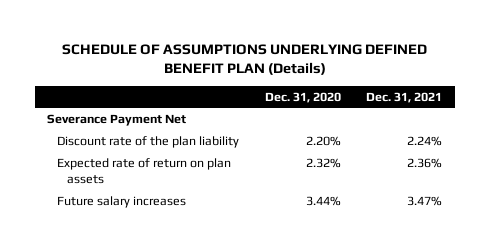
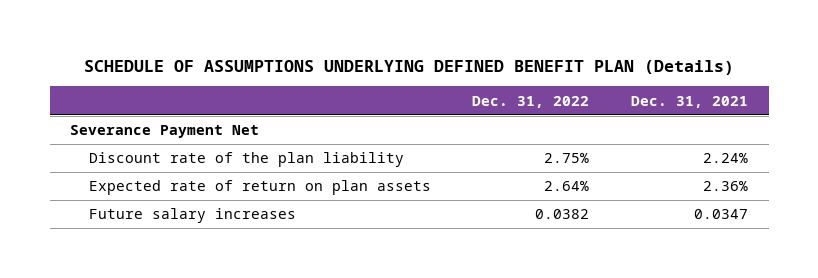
- | Dec. 31, 2020 | Dec. 31, 2021
+ | Dec. 31, 2022 | Dec. 31, 2021
- Future salary increases | 3.44% | 3.47%
+ Future salary increases | 0.0382 | 0.0347

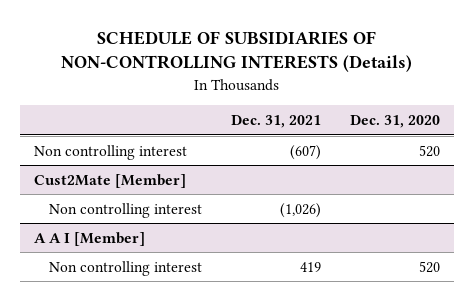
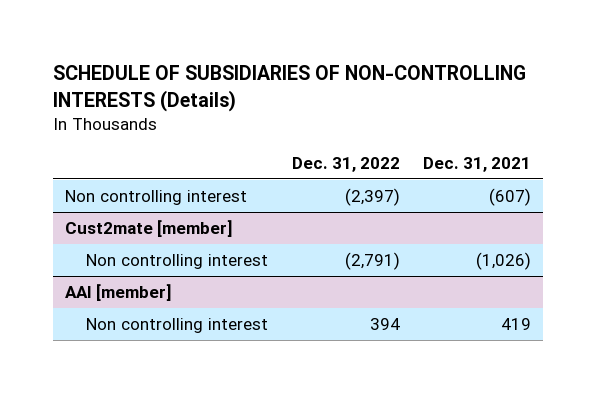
- | Dec. 31, 2021 | Dec. 31, 2020
+ | Dec. 31, 2022 | Dec. 31, 2021
- Cust2Mate [Member]
+ Cust2mate [member]
- A A I [Member]
+ AAI [member]

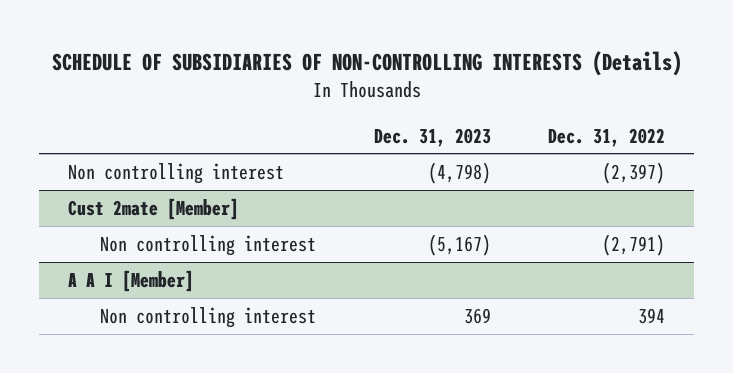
- | Dec. 31, 2022 | Dec. 31, 2021
+ | Dec. 31, 2023 | Dec. 31, 2022
- Cust2mate [member]
+ Cust 2mate [Member]
- AAI [member]
+ A A I [Member]

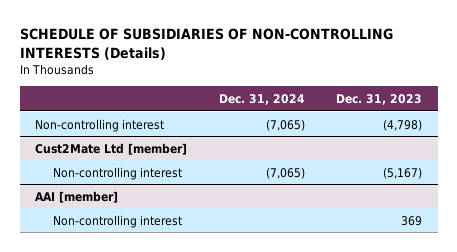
- | Dec. 31, 2023 | Dec. 31, 2022
+ | Dec. 31, 2024 | Dec. 31, 2023
- Non controlling interest | (4,798) | (2,397)
- Cust 2mate [Member]
- Non controlling interest | (5,167) | (2,791)
- A A I [Member]
- Non controlling interest | 369 | 394
+ Non-controlling interest | (7,065) | (4,798)
+ Cust2Mate Ltd [member]
+ Non-controlling interest | (7,065) | (5,167)
+ AAI [member]
+ Non-controlling interest | | 369

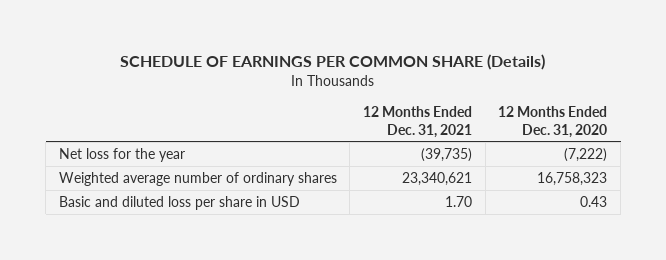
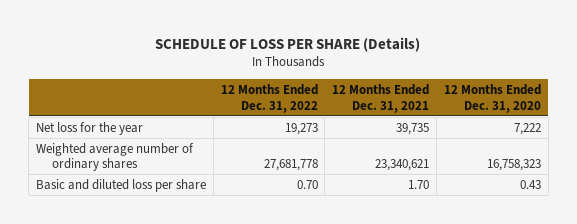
- SCHEDULE OF EARNINGS PER COMMON SHARE (Details)
+ SCHEDULE OF LOSS PER SHARE (Details)
- | 12 Months Ended Dec. 31, 2021 | 12 Months Ended Dec. 31, 2020
+ | 12 Months Ended Dec. 31, 2022 | 12 Months Ended Dec. 31, 2021 | 12 Months Ended Dec. 31, 2020
- Net loss for the year | (39,735) | (7,222)
+ Net loss for the year | 19,273 | 39,735 | 7,222
- Basic and diluted loss per share in USD | 1.70 | 0.43
+ Basic and diluted loss per share | 0.70 | 1.70 | 0.43

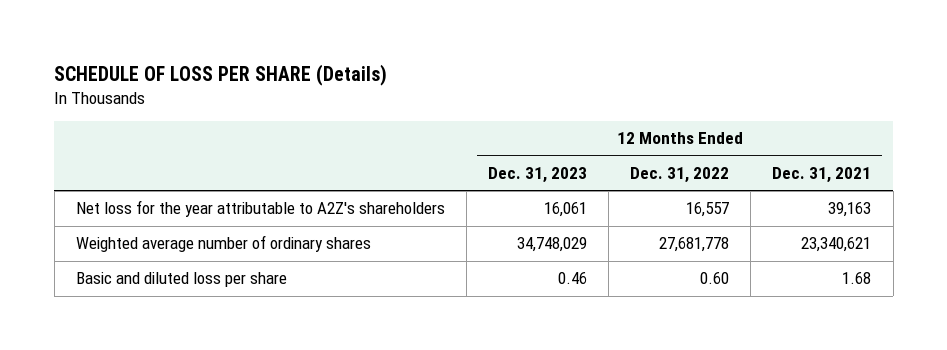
- | 12 Months Ended Dec. 31, 2022 | 12 Months Ended Dec. 31, 2021 | 12 Months Ended Dec. 31, 2020
+ | 12 Months Ended Dec. 31, 2023 | 12 Months Ended Dec. 31, 2022 | 12 Months Ended Dec. 31, 2021
- Net loss for the year | 19,273 | 39,735 | 7,222
+ Net loss for the year attributable to A2Z's shareholders | 16,061 | 16,557 | 39,163
- Basic and diluted loss per share | 0.70 | 1.70 | 0.43
+ Basic and diluted loss per share | 0.46 | 0.60 | 1.68

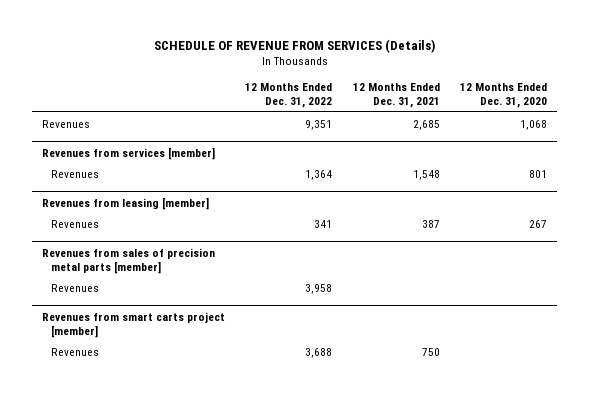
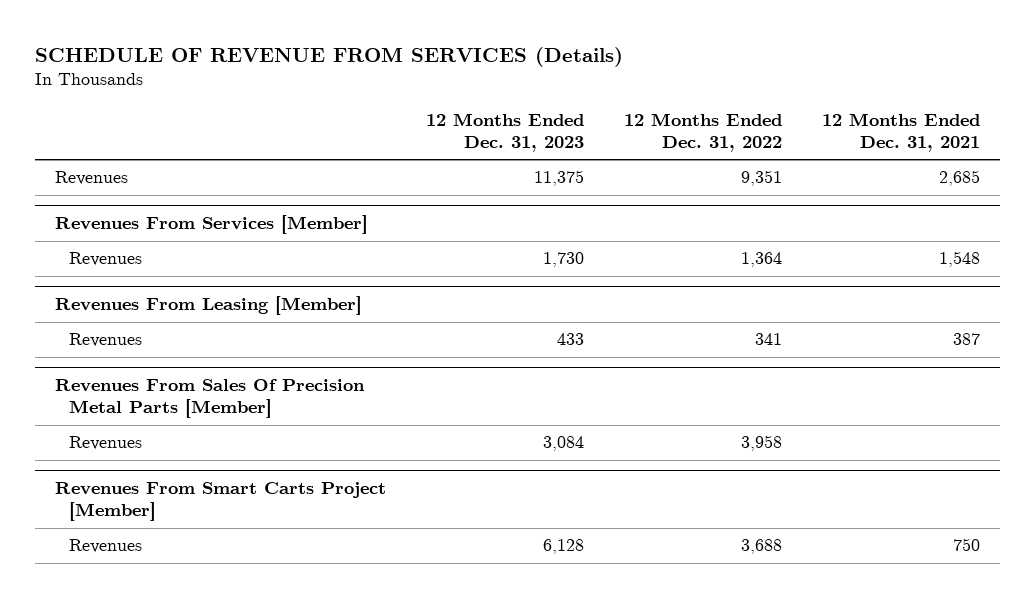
- | 12 Months Ended Dec. 31, 2022 | 12 Months Ended Dec. 31, 2021 | 12 Months Ended Dec. 31, 2020
+ | 12 Months Ended Dec. 31, 2023 | 12 Months Ended Dec. 31, 2022 | 12 Months Ended Dec. 31, 2021
- Revenues from services [member]
+ Revenues From Services [Member]
- Revenues from leasing [member]
+ Revenues From Leasing [Member]
- Revenues from sales of precision metal parts [member]
+ Revenues From Sales Of Precision Metal Parts [Member]
- Revenues from smart carts project [member]
+ Revenues From Smart Carts Project [Member]

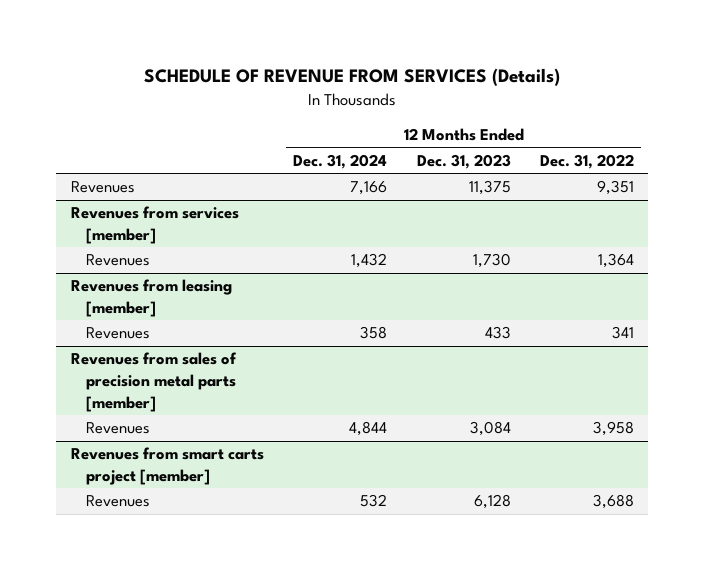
- | 12 Months Ended Dec. 31, 2023 | 12 Months Ended Dec. 31, 2022 | 12 Months Ended Dec. 31, 2021
+ | 12 Months Ended Dec. 31, 2024 | 12 Months Ended Dec. 31, 2023 | 12 Months Ended Dec. 31, 2022
- Revenues From Services [Member]
+ Revenues from services [member]
- Revenues From Leasing [Member]
+ Revenues from leasing [member]
- Revenues From Sales Of Precision Metal Parts [Member]
+ Revenues from sales of precision metal parts [member]
- Revenues From Smart Carts Project [Member]
+ Revenues from smart carts project [member]

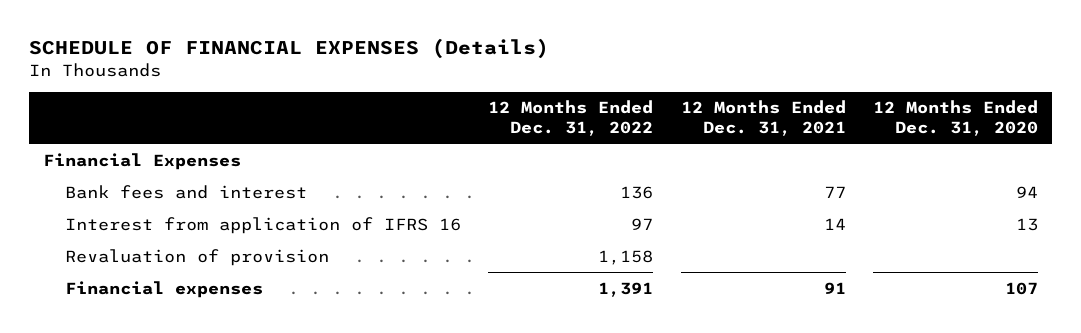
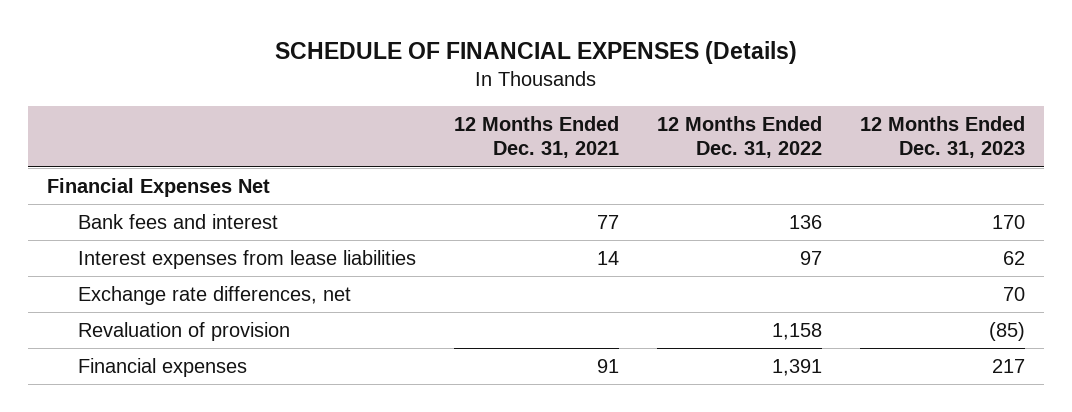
- | 12 Months Ended Dec. 31, 2022 | 12 Months Ended Dec. 31, 2021 | 12 Months Ended Dec. 31, 2020
+ | 12 Months Ended Dec. 31, 2021 | 12 Months Ended Dec. 31, 2022 | 12 Months Ended Dec. 31, 2023
- Financial Expenses
+ Financial Expenses Net
- Interest from application of IFRS 16 | 97 | 14 | 13
+ Interest expenses from lease liabilities | 14 | 97 | 62
+ Exchange rate differences, net | | | 70

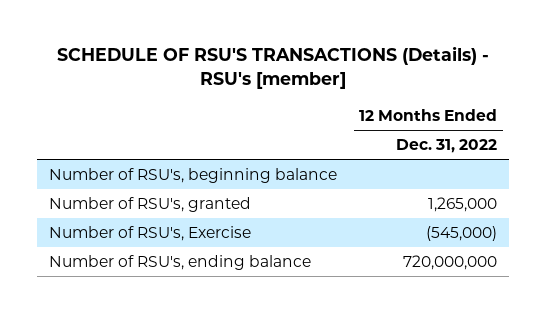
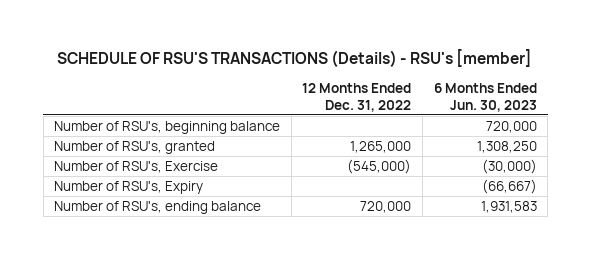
- | 12 Months Ended Dec. 31, 2022
+ | 12 Months Ended Dec. 31, 2022 | 6 Months Ended Jun. 30, 2023
- Number of RSU's, ending balance | 720,000,000
+ Number of RSU's, Expiry | | (66,667)
+ Number of RSU's, ending balance | 720,000 | 1,931,583

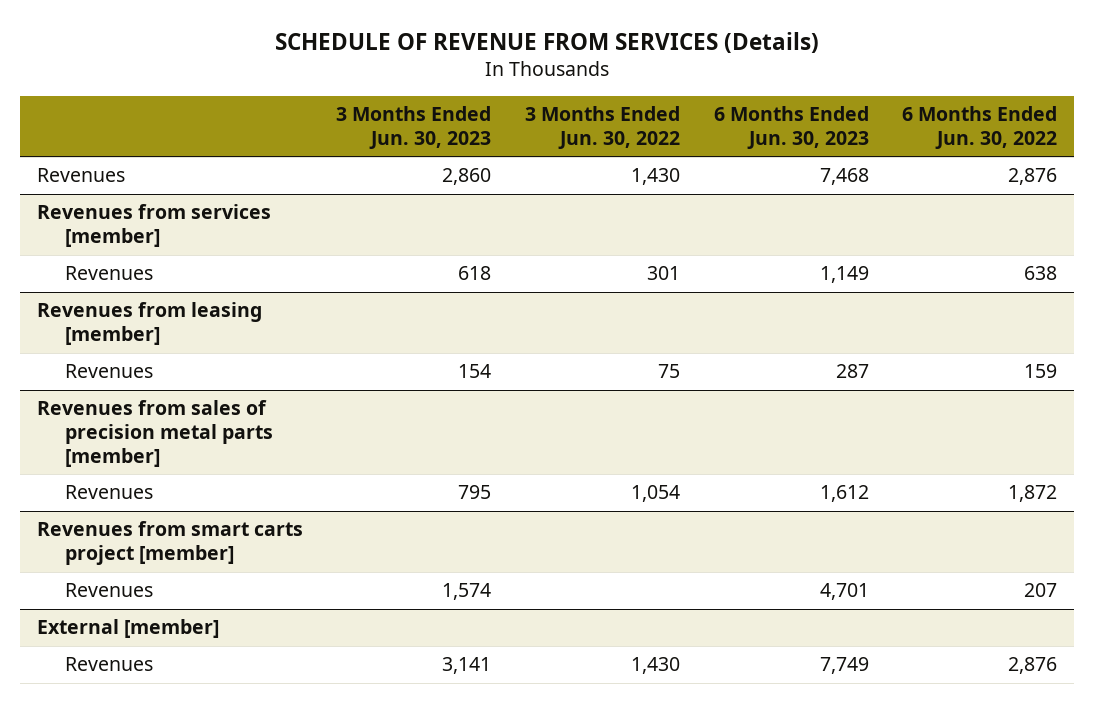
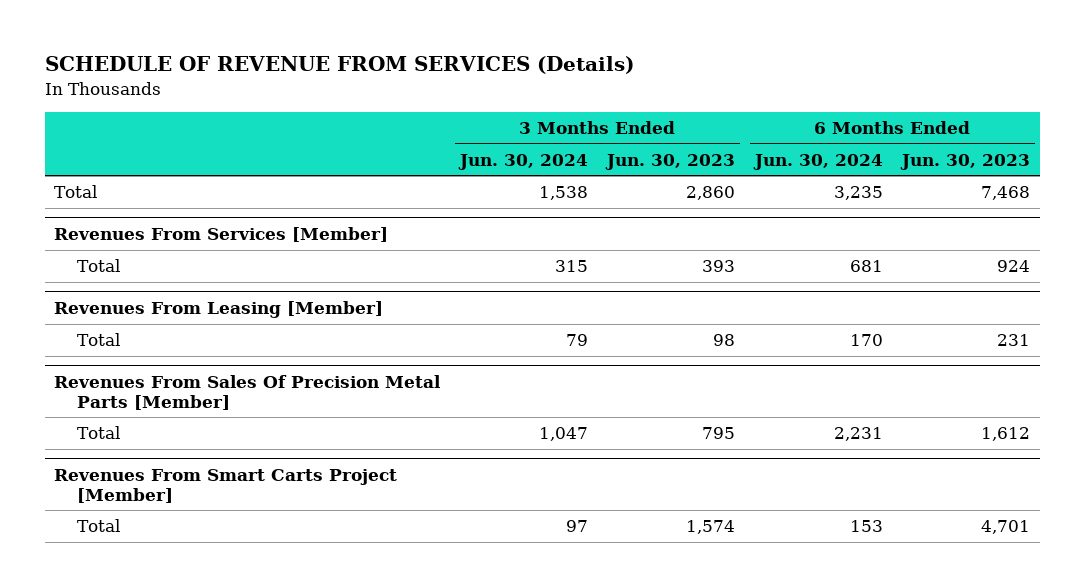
- | 3 Months Ended Jun. 30, 2023 | 3 Months Ended Jun. 30, 2022 | 6 Months Ended Jun. 30, 2023 | 6 Months Ended Jun. 30, 2022
+ | 3 Months Ended Jun. 30, 2024 | 3 Months Ended Jun. 30, 2023 | 6 Months Ended Jun. 30, 2024 | 6 Months Ended Jun. 30, 2023
- Revenues | 2,860 | 1,430 | 7,468 | 2,876
- Revenues from services [member]
- Revenues | 618 | 301 | 1,149 | 638
- Revenues from leasing [member]
- Revenues | 154 | 75 | 287 | 159
- Revenues from sales of precision metal parts [member]
- Revenues | 795 | 1,054 | 1,612 | 1,872
- Revenues from smart carts project [member]
- Revenues | 1,574 | | 4,701 | 207
- External [member]
- Revenues | 3,141 | 1,430 | 7,749 | 2,876
+ Total | 1,538 | 2,860 | 3,235 | 7,468
+ Revenues From Services [Member]
+ Total | 315 | 393 | 681 | 924
+ Revenues From Leasing [Member]
+ Total | 79 | 98 | 170 | 231
+ Revenues From Sales Of Precision Metal Parts [Member]
+ Total | 1,047 | 795 | 2,231 | 1,612
+ Revenues From Smart Carts Project [Member]
+ Total | 97 | 1,574 | 153 | 4,701

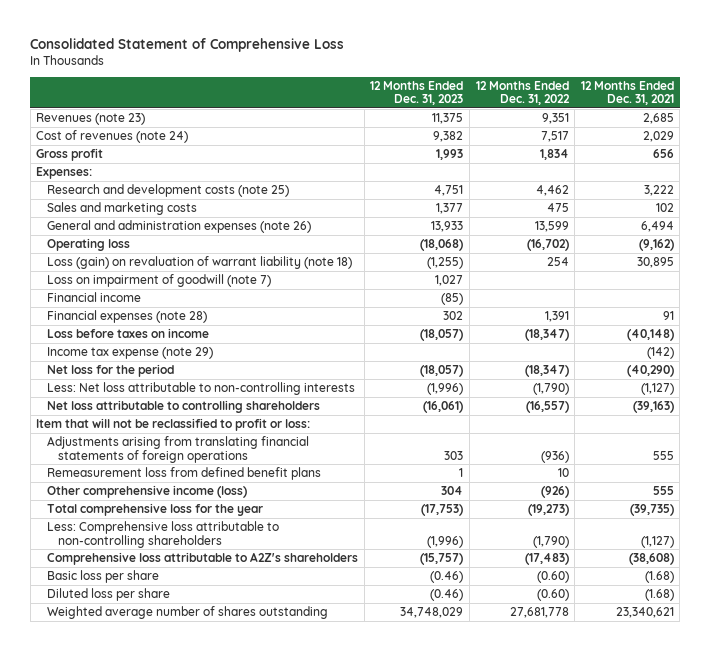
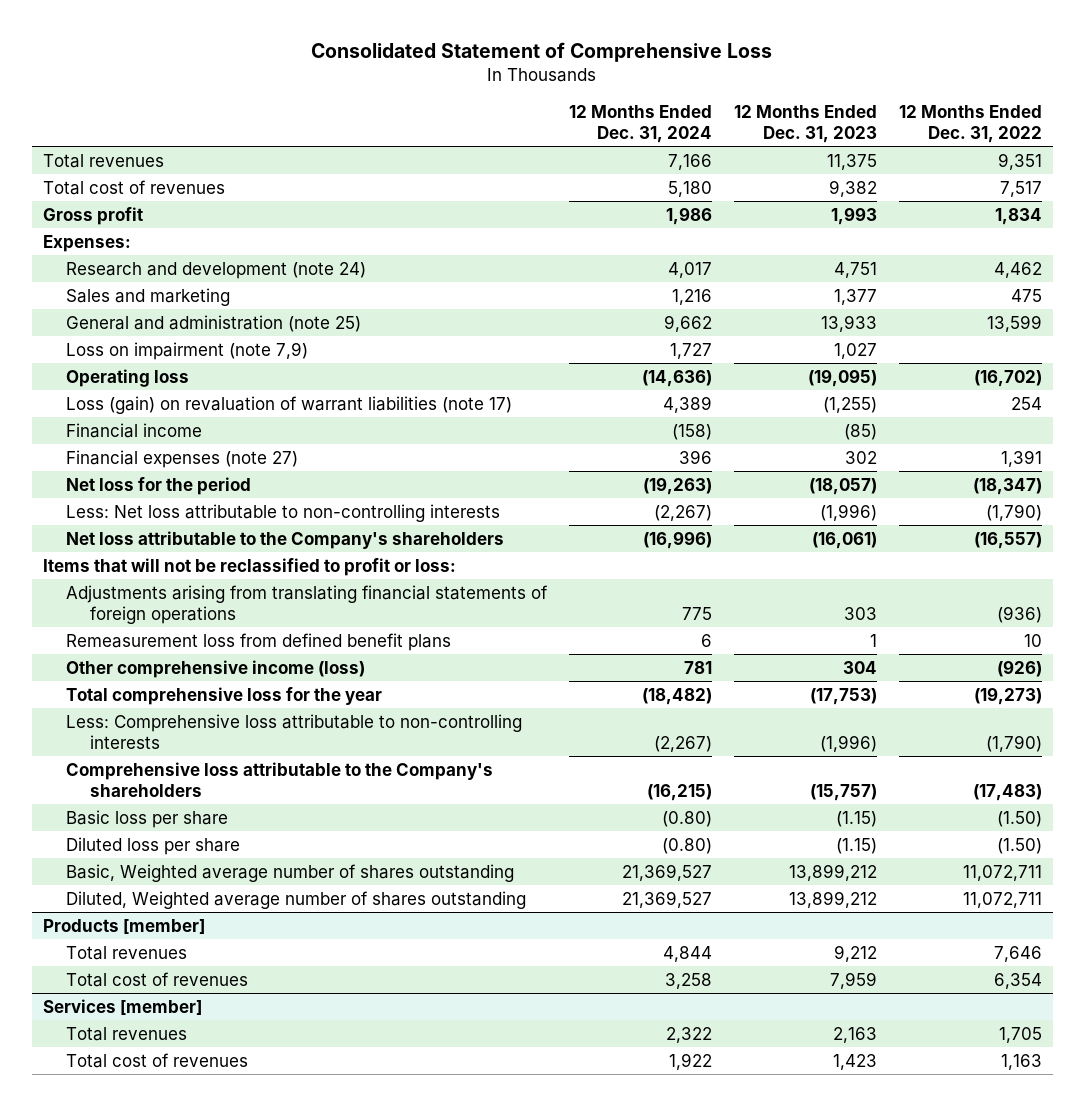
- | 12 Months Ended Dec. 31, 2023 | 12 Months Ended Dec. 31, 2022 | 12 Months Ended Dec. 31, 2021
+ | 12 Months Ended Dec. 31, 2024 | 12 Months Ended Dec. 31, 2023 | 12 Months Ended Dec. 31, 2022
- Revenues (note 23) | 11,375 | 9,351 | 2,685
- Cost of revenues (note 24) | 9,382 | 7,517 | 2,029
+ Total revenues | 7,166 | 11,375 | 9,351
+ Total cost of revenues | 5,180 | 9,382 | 7,517
- Research and development costs (note 25) | 4,751 | 4,462 | 3,222
- Sales and marketing costs | 1,377 | 475 | 102
- General and administration expenses (note 26) | 13,933 | 13,599 | 6,494
- Operating loss | (18,068) | (16,702) | (9,162)
- Loss (gain) on revaluation of warrant liability (note 18) | (1,255) | 254 | 30,895
- Loss on impairment of goodwill (note 7) | 1,027 | |
+ Research and development (note 24) | 4,017 | 4,751 | 4,462
+ Sales and marketing | 1,216 | 1,377 | 475
+ General and administration (note 25) | 9,662 | 13,933 | 13,599
+ Loss on impairment (note 7,9) | 1,727 | 1,027 |
+ Operating loss | (14,636) | (19,095) | (16,702)
+ Loss (gain) on revaluation of warrant liabilities (note 17) | 4,389 | (1,255) | 254
- Financial expenses (note 28) | 302 | 1,391 | 91
- Loss before taxes on income | (18,057) | (18,347) | (40,148)
- Income tax expense (note 29) | | | (142)
+ Financial expenses (note 27) | 396 | 302 | 1,391
- Net loss attributable to controlling shareholders | (16,061) | (16,557) | (39,163)
- Item that will not be reclassified to profit or loss:
+ Net loss attributable to the Company's shareholders | (16,996) | (16,061) | (16,557)
+ Items that will not be reclassified to profit or loss:
- Less: Comprehensive loss attributable to non-controlling shareholders | (1,996) | (1,790) | (1,127)
- Comprehensive loss attributable to A2Z's shareholders | (15,757) | (17,483) | (38,608)
- Basic loss per share | (0.46) | (0.60) | (1.68)
- Diluted loss per share | (0.46) | (0.60) | (1.68)
- Weighted average number of shares outstanding | 34,748,029 | 27,681,778 | 23,340,621
+ Less: Comprehensive loss attributable to non-controlling interests | (2,267) | (1,996) | (1,790)
+ Comprehensive loss attributable to the Company's shareholders | (16,215) | (15,757) | (17,483)
+ Basic loss per share | (0.80) | (1.15) | (1.50)
+ Diluted loss per share | (0.80) | (1.15) | (1.50)
+ Basic, Weighted average number of shares outstanding | 21,369,527 | 13,899,212 | 11,072,711
+ Diluted, Weighted average number of shares outstanding | 21,369,527 | 13,899,212 | 11,072,711
+ Products [member]
+ Total revenues | 4,844 | 9,212 | 7,646
+ Total cost of revenues | 3,258 | 7,959 | 6,354
+ Services [member]
+ Total revenues | 2,322 | 2,163 | 1,705
+ Total cost of revenues | 1,922 | 1,423 | 1,163

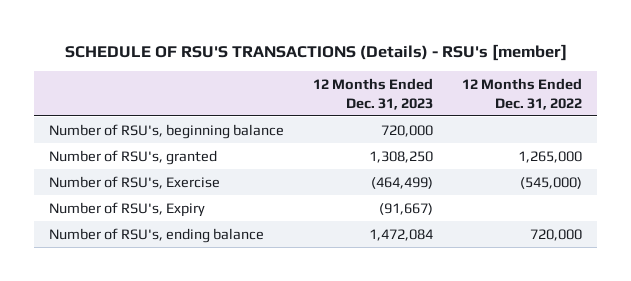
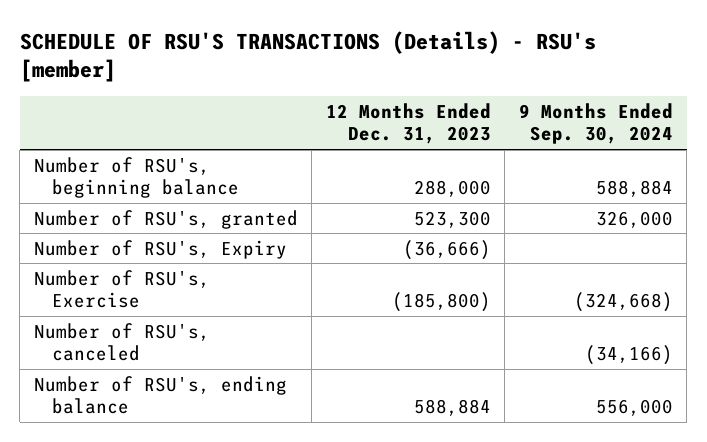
- | 12 Months Ended Dec. 31, 2023 | 12 Months Ended Dec. 31, 2022
+ | 12 Months Ended Dec. 31, 2023 | 9 Months Ended Sep. 30, 2024
- Number of RSU's, beginning balance | 720,000 |
- Number of RSU's, granted | 1,308,250 | 1,265,000
- Number of RSU's, Exercise | (464,499) | (545,000)
- Number of RSU's, Expiry | (91,667) |
- Number of RSU's, ending balance | 1,472,084 | 720,000
+ Number of RSU's, beginning balance | 288,000 | 588,884
+ Number of RSU's, granted | 523,300 | 326,000
+ Number of RSU's, Expiry | (36,666) |
+ Number of RSU's, Exercise | (185,800) | (324,668)
+ Number of RSU's, canceled | | (34,166)
+ Number of RSU's, ending balance | 588,884 | 556,000

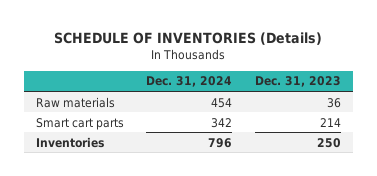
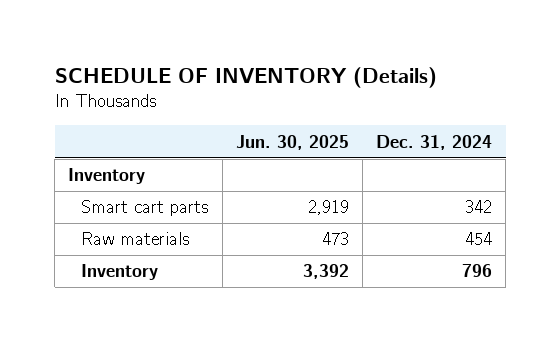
- SCHEDULE OF INVENTORIES (Details)
+ SCHEDULE OF INVENTORY (Details)
- | Dec. 31, 2024 | Dec. 31, 2023
+ | Jun. 30, 2025 | Dec. 31, 2024
+ Inventory
- Inventories | 796 | 250
moved down: Raw materials | 473 | 454
+ Inventory | 3,392 | 796

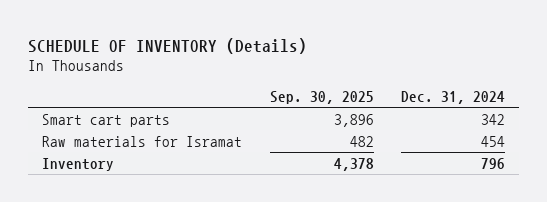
- | Jun. 30, 2025 | Dec. 31, 2024
+ | Sep. 30, 2025 | Dec. 31, 2024
- Inventory
- Raw materials | 473 | 454
+ Raw materials for Isramat | 482 | 454

